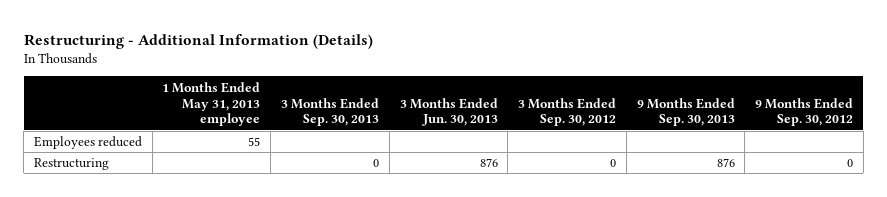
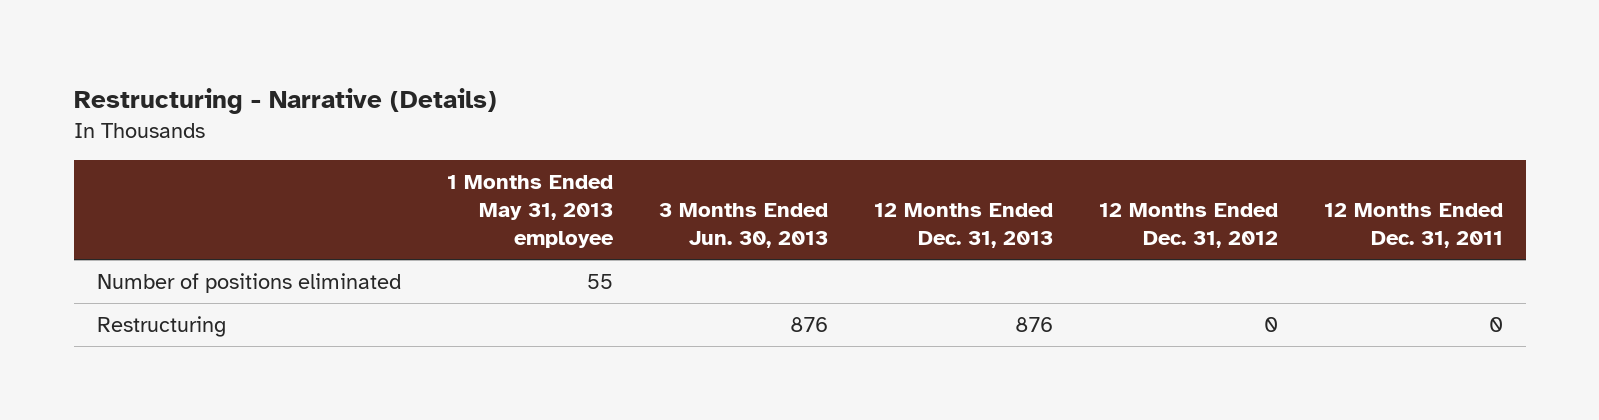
- Restructuring - Additional Information (Details)
+ Restructuring - Narrative (Details)
- | 1 Months Ended May 31, 2013 employee | 3 Months Ended Sep. 30, 2013 | 3 Months Ended Jun. 30, 2013 | 3 Months Ended Sep. 30, 2012 | 9 Months Ended Sep. 30, 2013 | 9 Months Ended Sep. 30, 2012
+ | 1 Months Ended May 31, 2013 employee | 3 Months Ended Jun. 30, 2013 | 12 Months Ended Dec. 31, 2013 | 12 Months Ended Dec. 31, 2012 | 12 Months Ended Dec. 31, 2011
- Employees reduced | 55 | | | | |
+ Number of positions eliminated | 55 | | | |

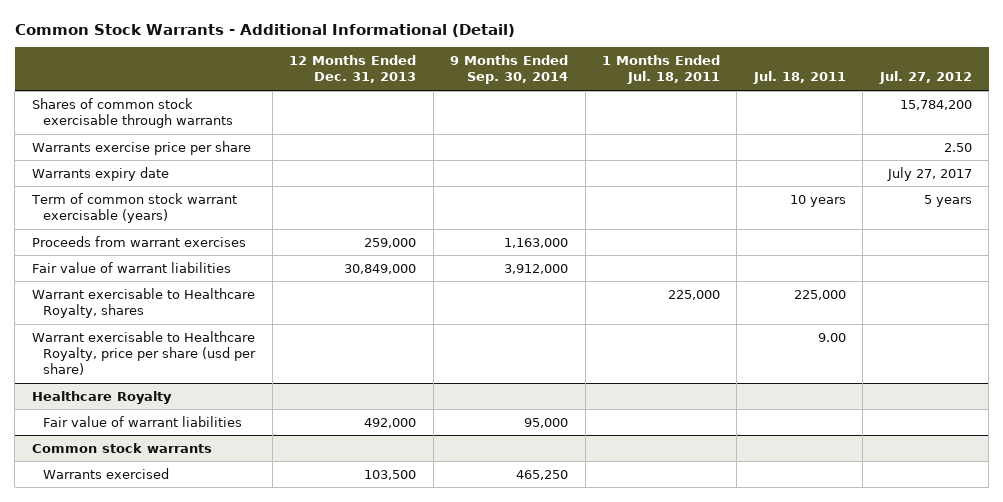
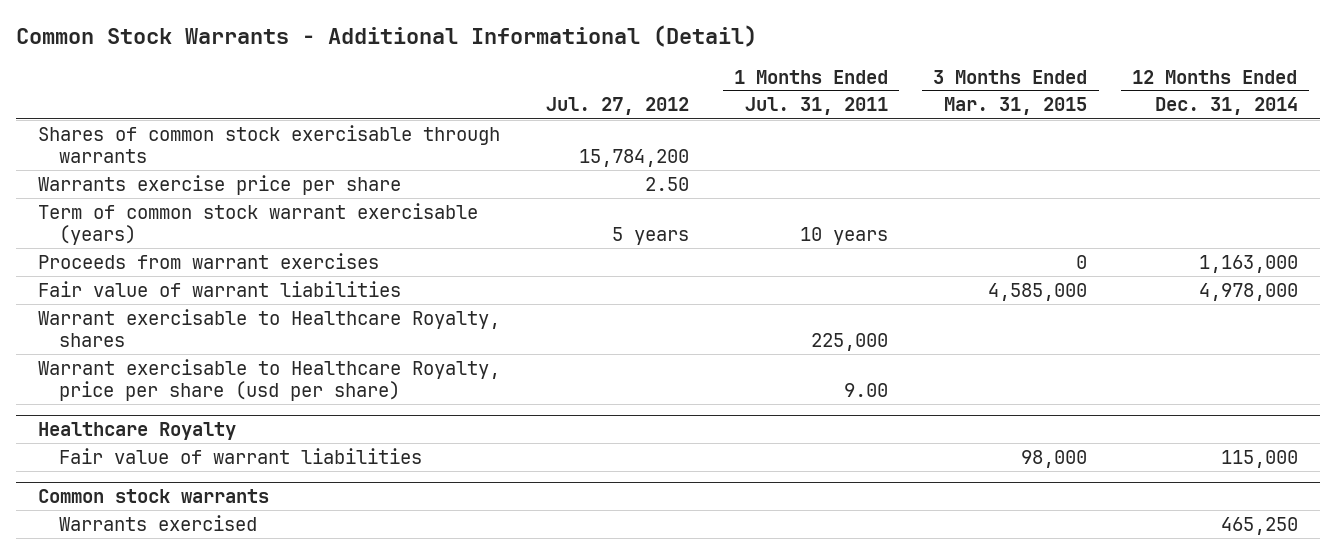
- | 12 Months Ended Dec. 31, 2013 | 9 Months Ended Sep. 30, 2014 | 1 Months Ended Jul. 18, 2011 | Jul. 18, 2011 | Jul. 27, 2012
+ | Jul. 27, 2012 | 1 Months Ended Jul. 31, 2011 | 3 Months Ended Mar. 31, 2015 | 12 Months Ended Dec. 31, 2014
- Warrants expiry date | | | | | July 27, 2017

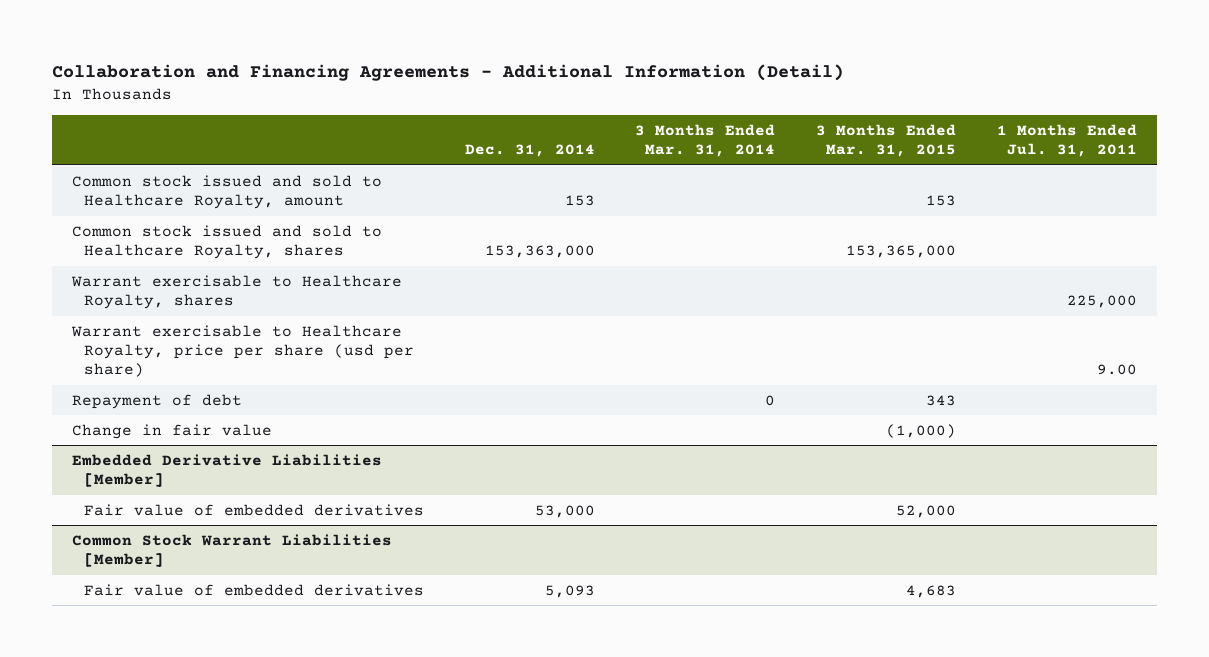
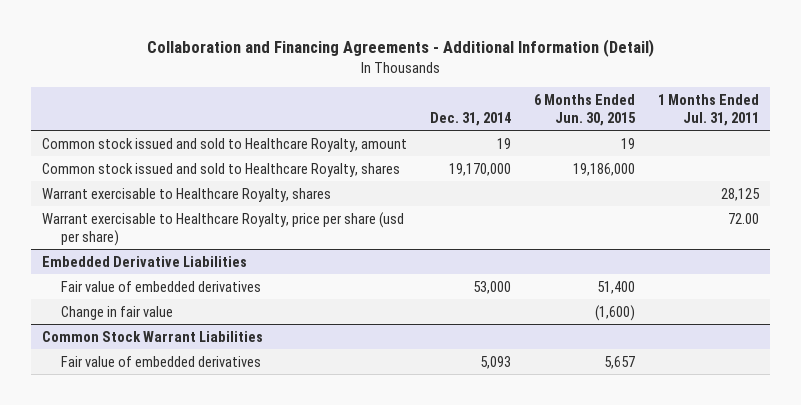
- | Dec. 31, 2014 | 3 Months Ended Mar. 31, 2014 | 3 Months Ended Mar. 31, 2015 | 1 Months Ended Jul. 31, 2011
+ | Dec. 31, 2014 | 6 Months Ended Jun. 30, 2015 | 1 Months Ended Jul. 31, 2011
- Common stock issued and sold to Healthcare Royalty, amount | 153 | | 153 |
- Common stock issued and sold to Healthcare Royalty, shares | 153,363,000 | | 153,365,000 |
- Warrant exercisable to Healthcare Royalty, shares | | | | 225,000
- Warrant exercisable to Healthcare Royalty, price per share (usd per share) | | | | 9.00
- Repayment of debt | | 0 | 343 |
- Change in fair value | | | (1,000) |
- Embedded Derivative Liabilities [Member]
+ Common stock issued and sold to Healthcare Royalty, amount | 19 | 19 |
+ Common stock issued and sold to Healthcare Royalty, shares | 19,170,000 | 19,186,000 |
+ Warrant exercisable to Healthcare Royalty, shares | | | 28,125
+ Warrant exercisable to Healthcare Royalty, price per share (usd per share) | | | 72.00
+ Embedded Derivative Liabilities
- Common Stock Warrant Liabilities [Member]
+ Change in fair value | | (1,600) |
+ Common Stock Warrant Liabilities

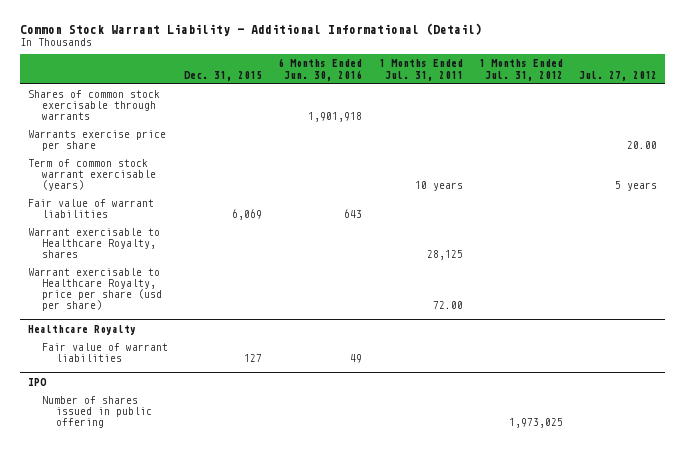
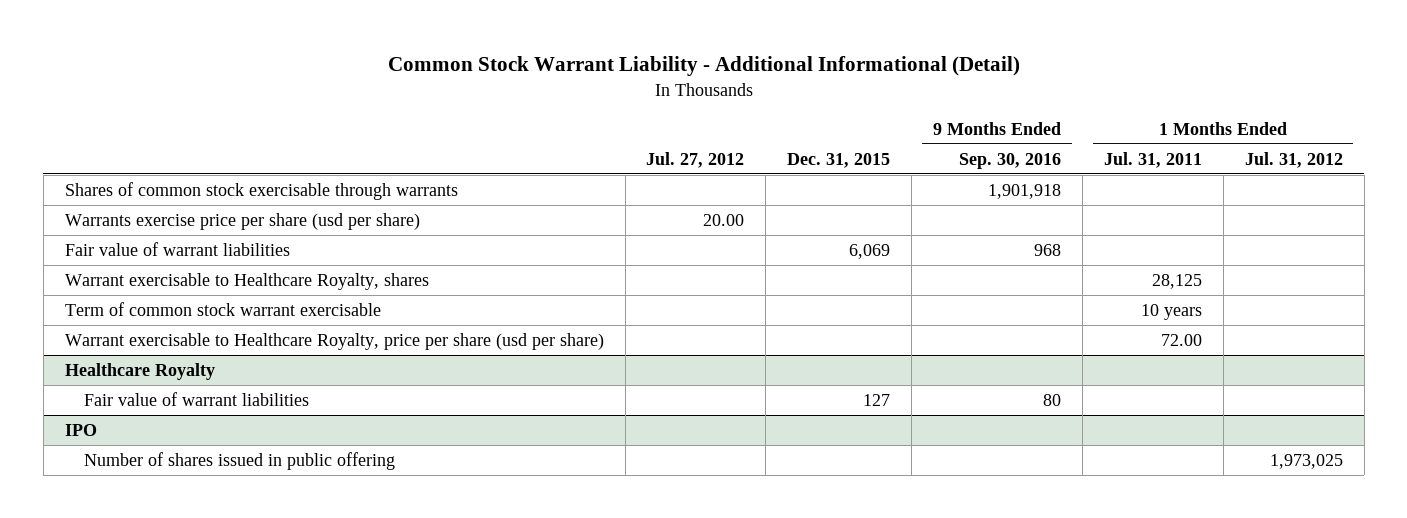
- | Dec. 31, 2015 | 6 Months Ended Jun. 30, 2016 | 1 Months Ended Jul. 31, 2011 | 1 Months Ended Jul. 31, 2012 | Jul. 27, 2012
+ | Jul. 27, 2012 | Dec. 31, 2015 | 9 Months Ended Sep. 30, 2016 | 1 Months Ended Jul. 31, 2011 | 1 Months Ended Jul. 31, 2012
- Warrants exercise price per share | | | | | 20.00
- Term of common stock warrant exercisable (years) | | | 10 years | | 5 years
+ Warrants exercise price per share (usd per share) | 20.00 | | | |
+ Term of common stock warrant exercisable | | | | 10 years |

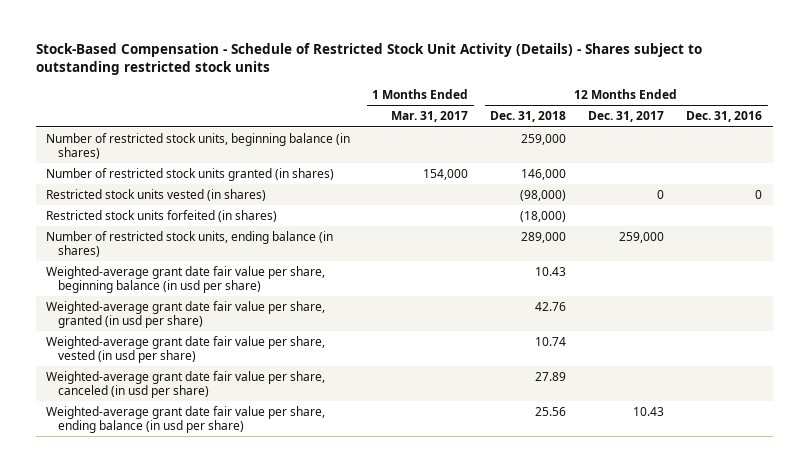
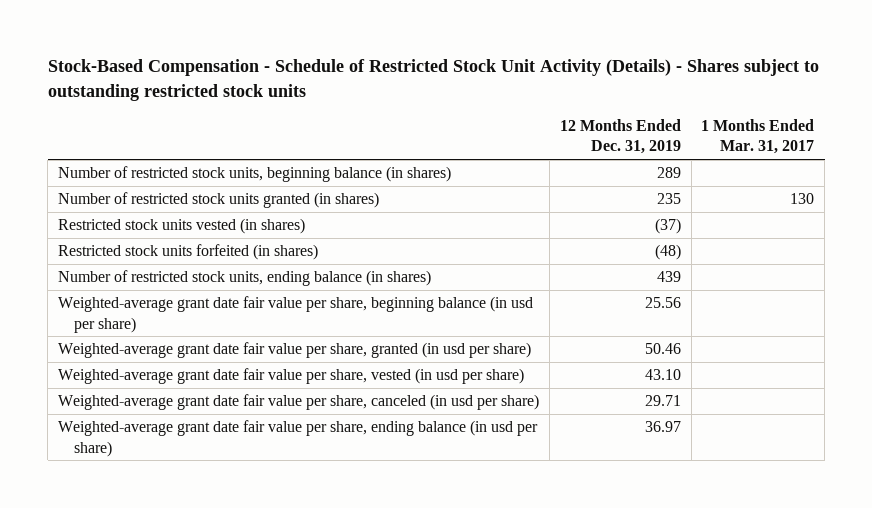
- | 1 Months Ended Mar. 31, 2017 | 12 Months Ended Dec. 31, 2018 | 12 Months Ended Dec. 31, 2017 | 12 Months Ended Dec. 31, 2016
+ | 12 Months Ended Dec. 31, 2019 | 1 Months Ended Mar. 31, 2017
- Number of restricted stock units granted (in shares) | 154,000 | 146,000 | |
+ Number of restricted stock units granted (in shares) | 235 | 130

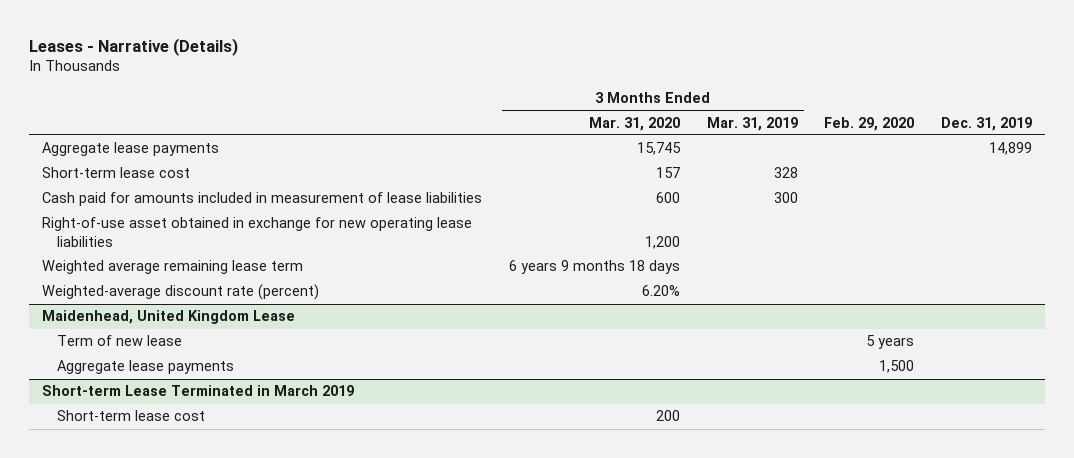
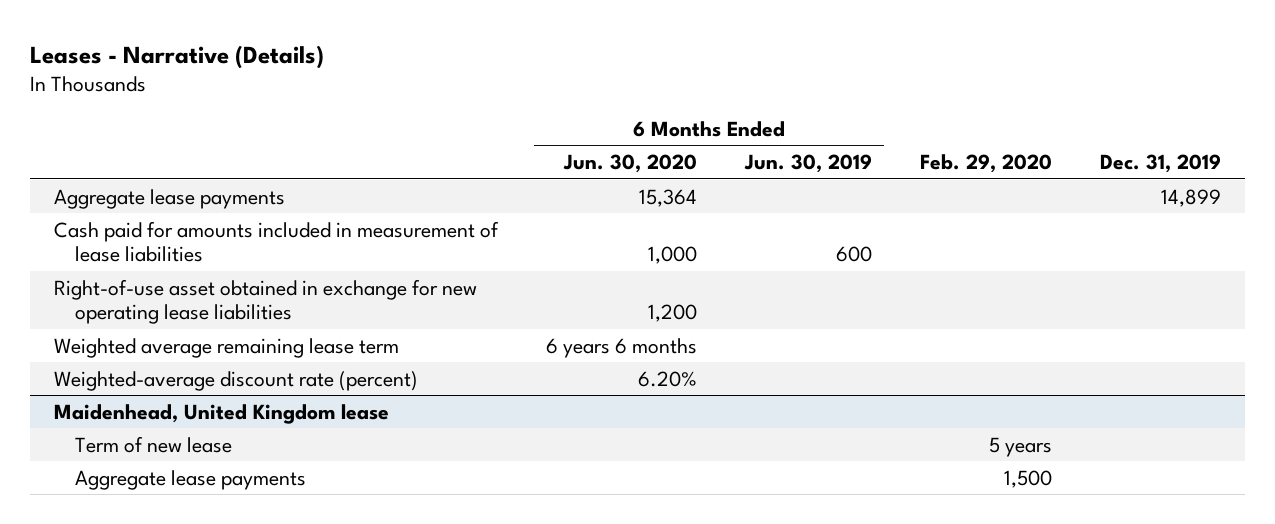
- | 3 Months Ended Mar. 31, 2020 | 3 Months Ended Mar. 31, 2019 | Feb. 29, 2020 | Dec. 31, 2019
+ | 6 Months Ended Jun. 30, 2020 | 6 Months Ended Jun. 30, 2019 | Feb. 29, 2020 | Dec. 31, 2019
- Short-term lease cost | 157 | 328 | |
- Maidenhead, United Kingdom Lease
+ Maidenhead, United Kingdom lease
- Short-term Lease Terminated in March 2019
- Short-term lease cost | 200 | | |

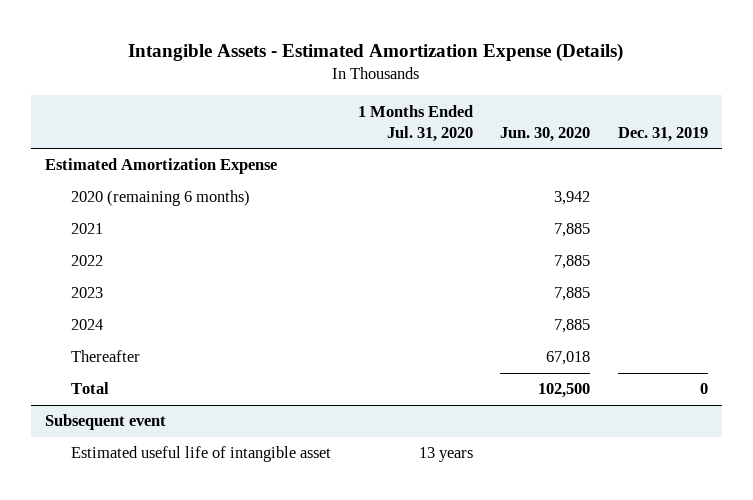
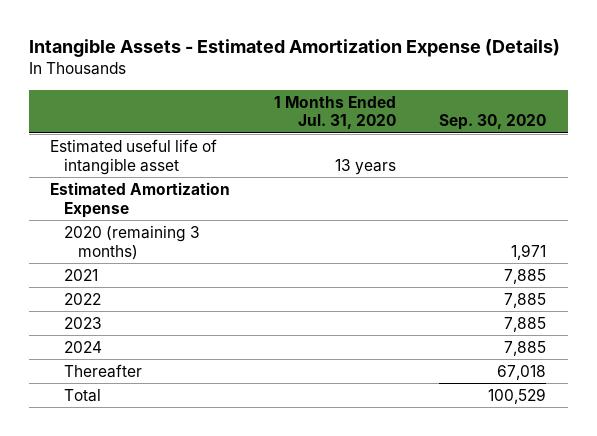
- | 1 Months Ended Jul. 31, 2020 | Jun. 30, 2020 | Dec. 31, 2019
+ | 1 Months Ended Jul. 31, 2020 | Sep. 30, 2020
+ Estimated useful life of intangible asset | 13 years |
- 2020 (remaining 6 months) | | 3,942 |
+ 2020 (remaining 3 months) | | 1,971
- Subsequent event
- Estimated useful life of intangible asset | 13 years | |

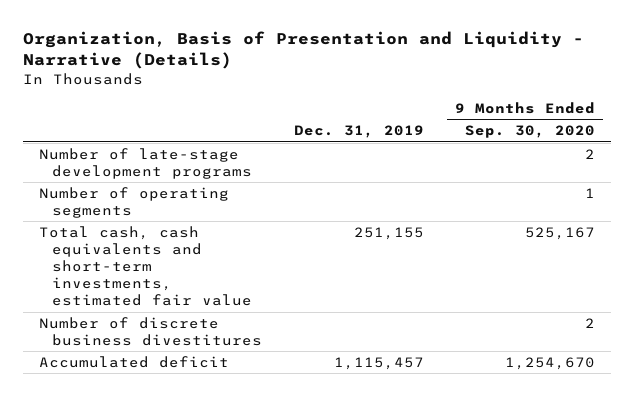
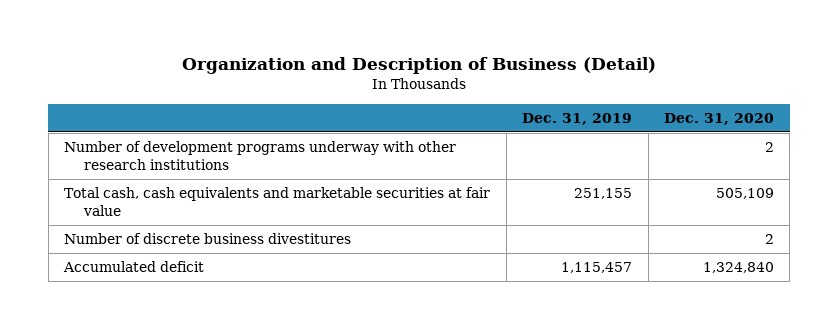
- Organization, Basis of Presentation and Liquidity - Narrative (Details)
+ Organization and Description of Business (Detail)
- | Dec. 31, 2019 | 9 Months Ended Sep. 30, 2020
+ | Dec. 31, 2019 | Dec. 31, 2020
- Number of late-stage development programs | | 2
- Number of operating segments | | 1
- Total cash, cash equivalents and short-term investments, estimated fair value | 251,155 | 525,167
+ Number of development programs underway with other research institutions | | 2
+ Total cash, cash equivalents and marketable securities at fair value | 251,155 | 505,109

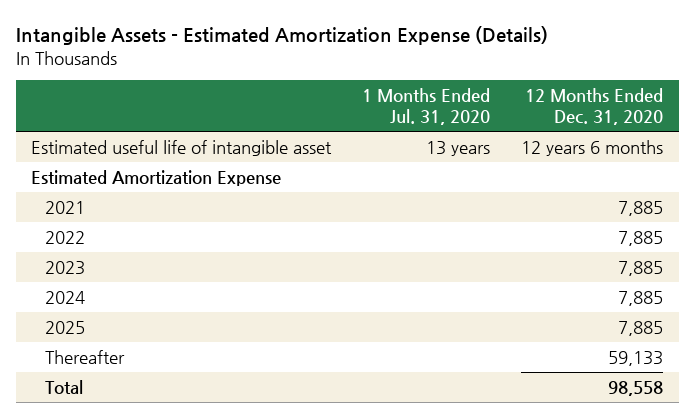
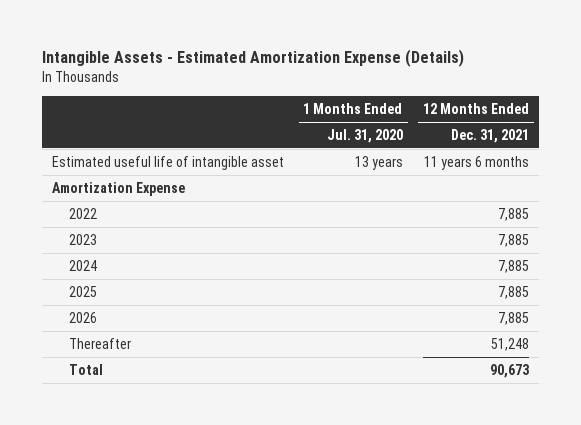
- | 1 Months Ended Jul. 31, 2020 | 12 Months Ended Dec. 31, 2020
+ | 1 Months Ended Jul. 31, 2020 | 12 Months Ended Dec. 31, 2021
- Estimated Amortization Expense
- 2021 | | 7,885
+ Amortization Expense
+ 2026 | | 7,885

